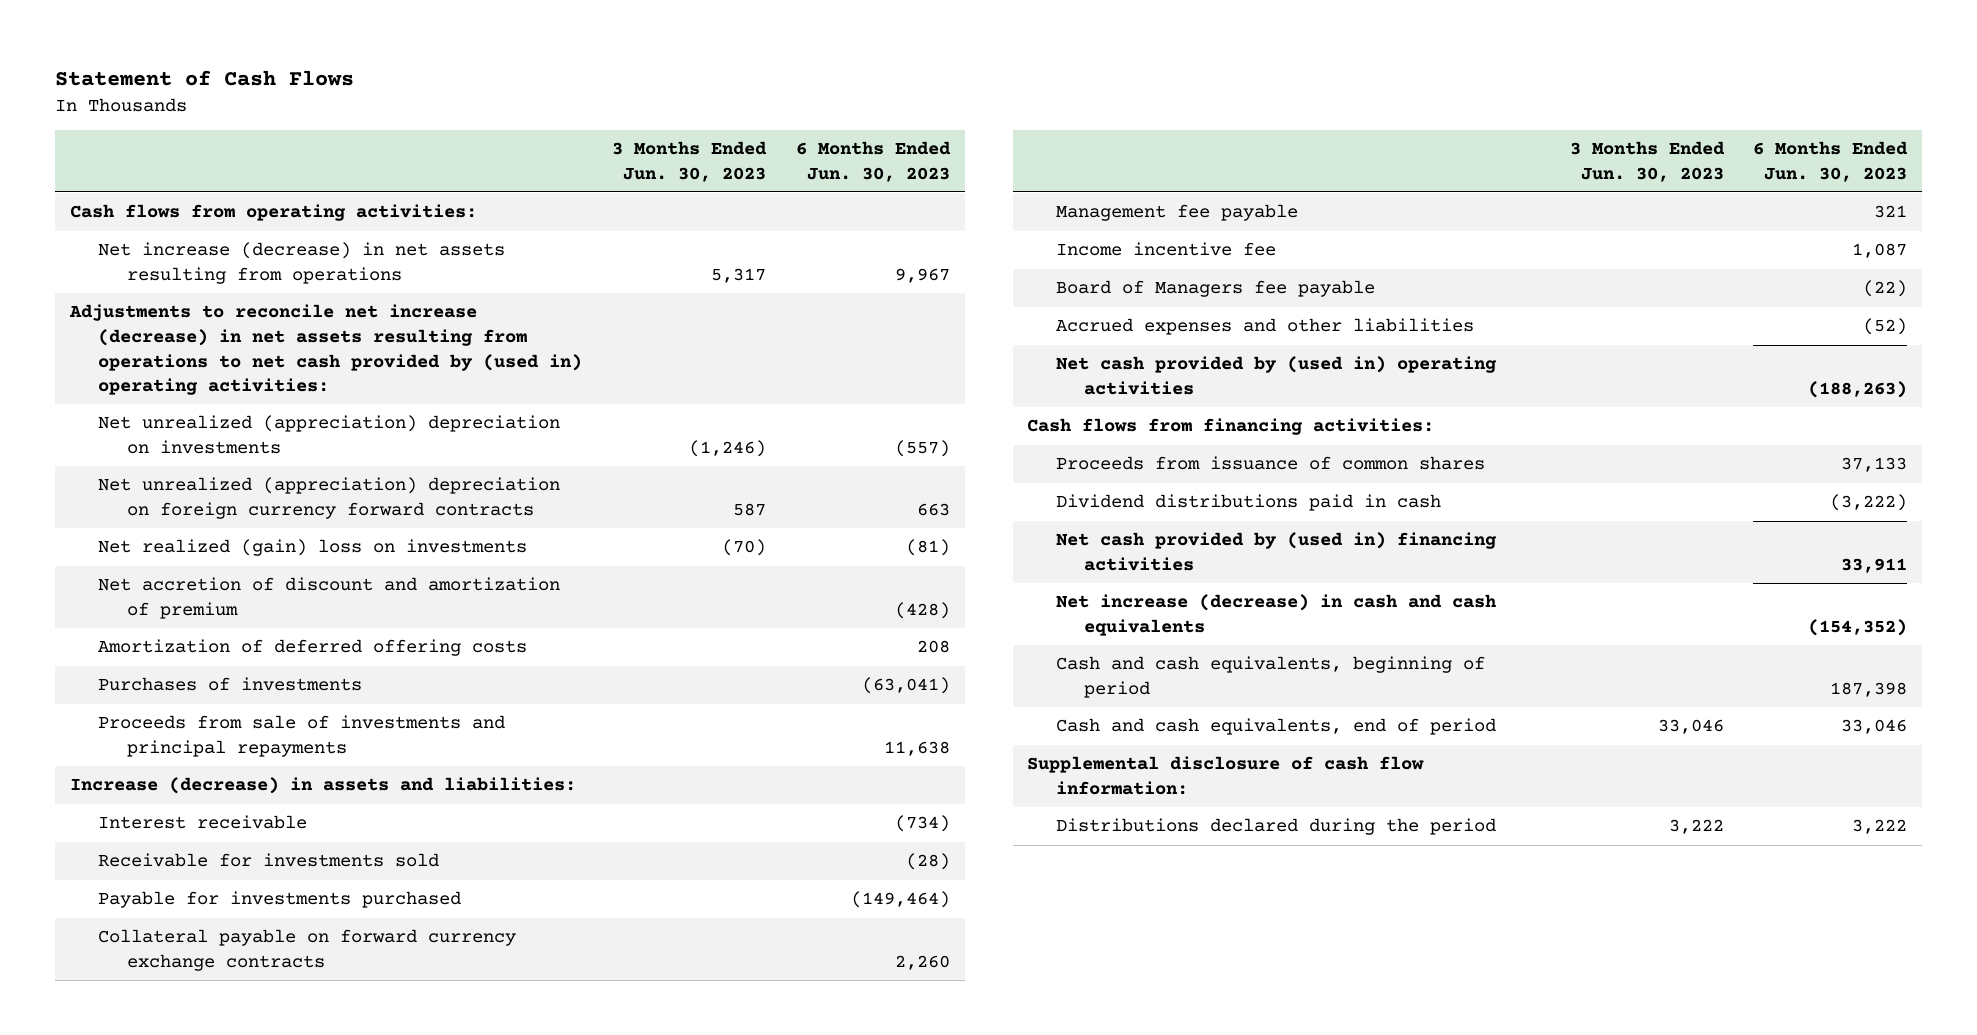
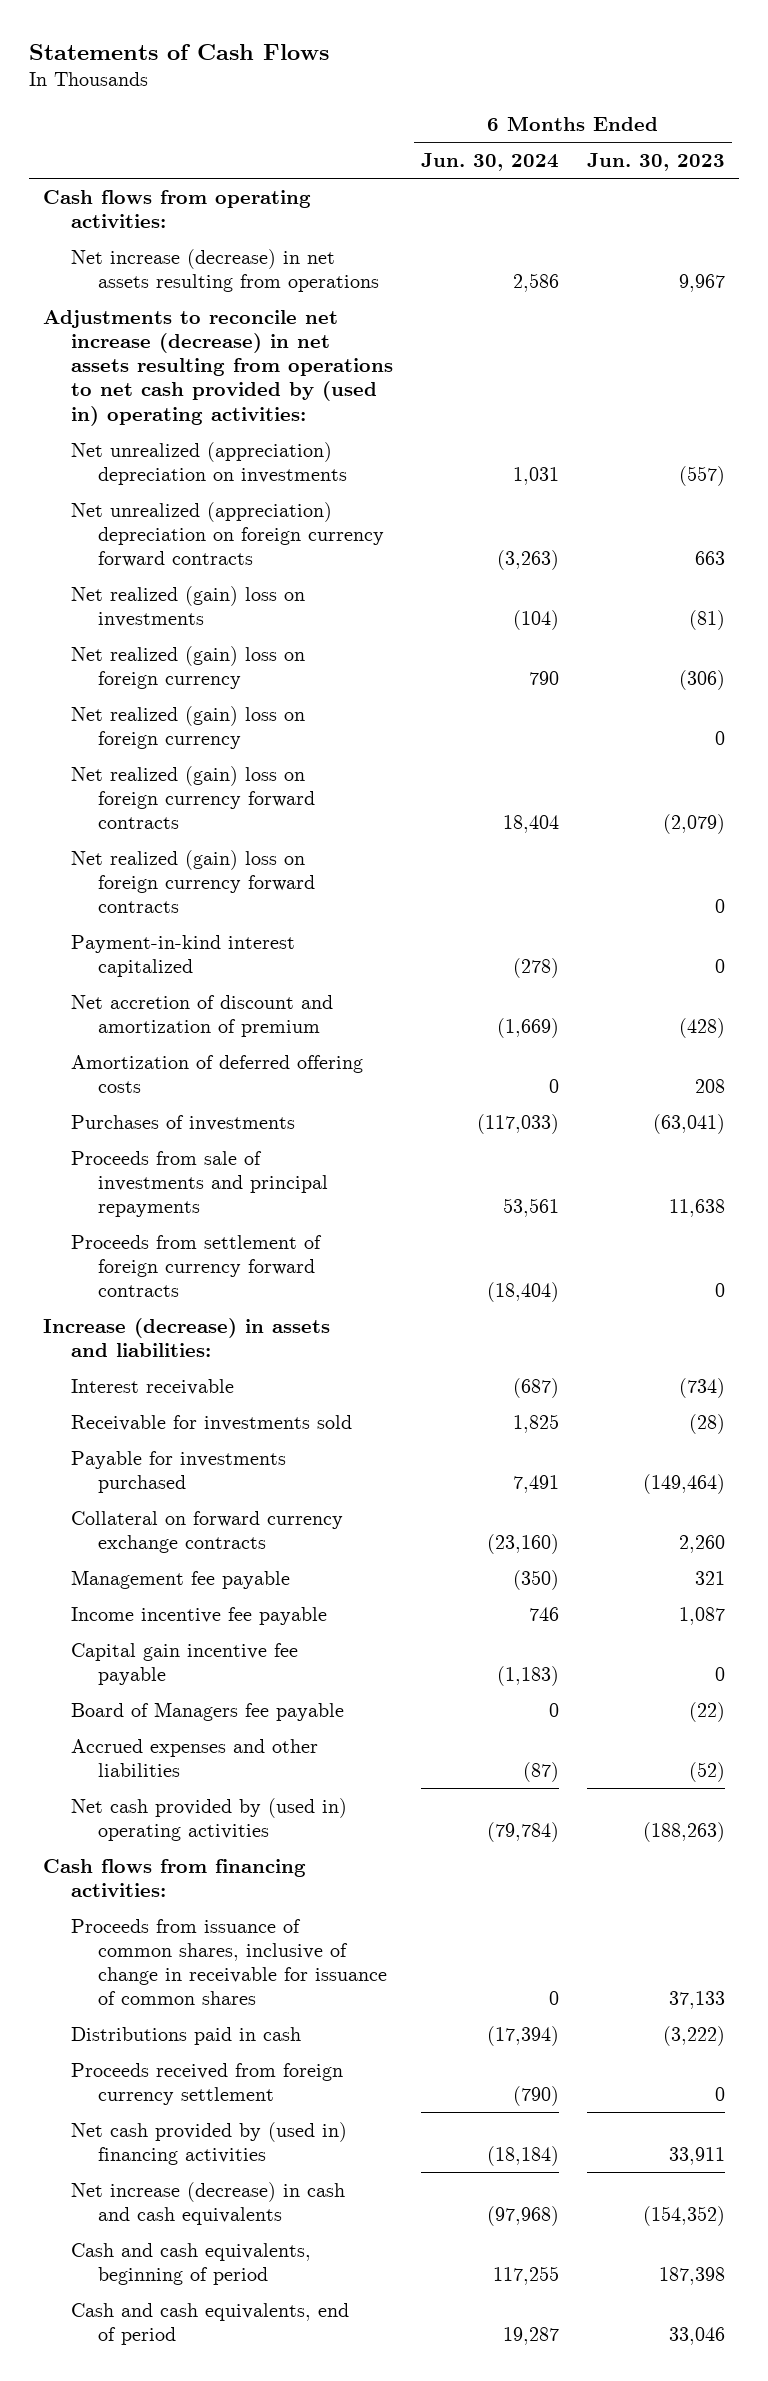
- Statement of Cash Flows
+ Statements of Cash Flows
- | 3 Months Ended Jun. 30, 2023 | 6 Months Ended Jun. 30, 2023
+ | 6 Months Ended Jun. 30, 2024 | 6 Months Ended Jun. 30, 2023
+ Net realized (gain) loss on foreign currency | 790 | (306)
+ Net realized (gain) loss on foreign currency | | 0
+ Net realized (gain) loss on foreign currency forward contracts | 18,404 | (2,079)
+ Net realized (gain) loss on foreign currency forward contracts | | 0
+ Payment-in-kind interest capitalized | (278) | 0
+ Proceeds from settlement of foreign currency forward contracts | (18,404) | 0
- Collateral payable on forward currency exchange contracts | | 2,260
+ Collateral on forward currency exchange contracts | (23,160) | 2,260
- Income incentive fee | | 1,087
+ Income incentive fee payable | 746 | 1,087
+ Capital gain incentive fee payable | (1,183) | 0
- Proceeds from issuance of common shares | | 37,133
- Dividend distributions paid in cash | | (3,222)
+ Proceeds from issuance of common shares, inclusive of change in receivable for issuance of common shares | 0 | 37,133
+ Distributions paid in cash | (17,394) | (3,222)
+ Proceeds received from foreign currency settlement | (790) | 0
- Supplemental disclosure of cash flow information:
- Distributions declared during the period | 3,222 | 3,222

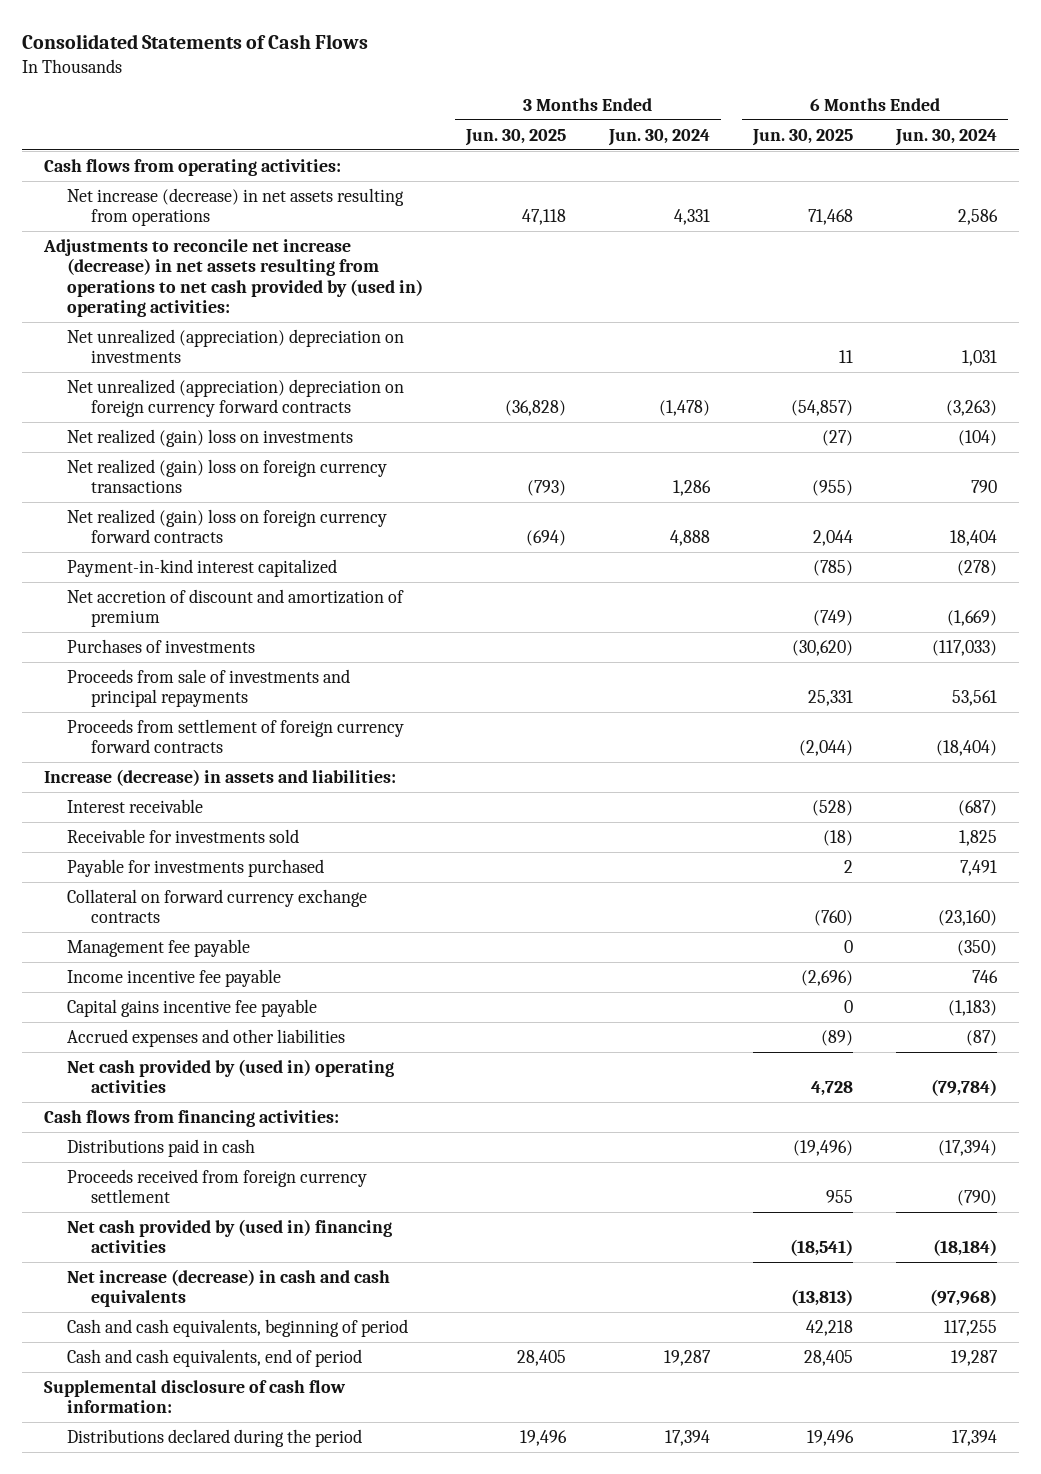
- Statements of Cash Flows
+ Consolidated Statements of Cash Flows
- | 6 Months Ended Jun. 30, 2024 | 6 Months Ended Jun. 30, 2023
+ | 3 Months Ended Jun. 30, 2025 | 3 Months Ended Jun. 30, 2024 | 6 Months Ended Jun. 30, 2025 | 6 Months Ended Jun. 30, 2024
- Net realized (gain) loss on foreign currency | 790 | (306)
- Net realized (gain) loss on foreign currency | | 0
+ Net realized (gain) loss on foreign currency transactions | (793) | 1,286 | (955) | 790
- Net realized (gain) loss on foreign currency forward contracts | | 0
- Amortization of deferred offering costs | 0 | 208
- Capital gain incentive fee payable | (1,183) | 0
- Board of Managers fee payable | 0 | (22)
+ Capital gains incentive fee payable | | | 0 | (1,183)
- Proceeds from issuance of common shares, inclusive of change in receivable for issuance of common shares | 0 | 37,133
+ Supplemental disclosure of cash flow information:
+ Distributions declared during the period | 19,496 | 17,394 | 19,496 | 17,394

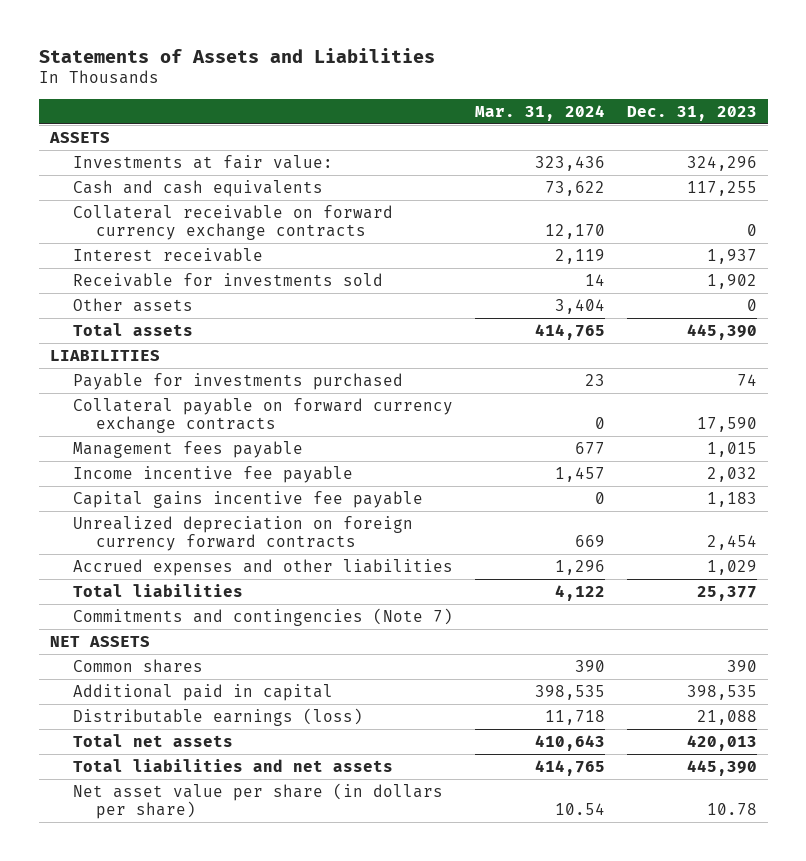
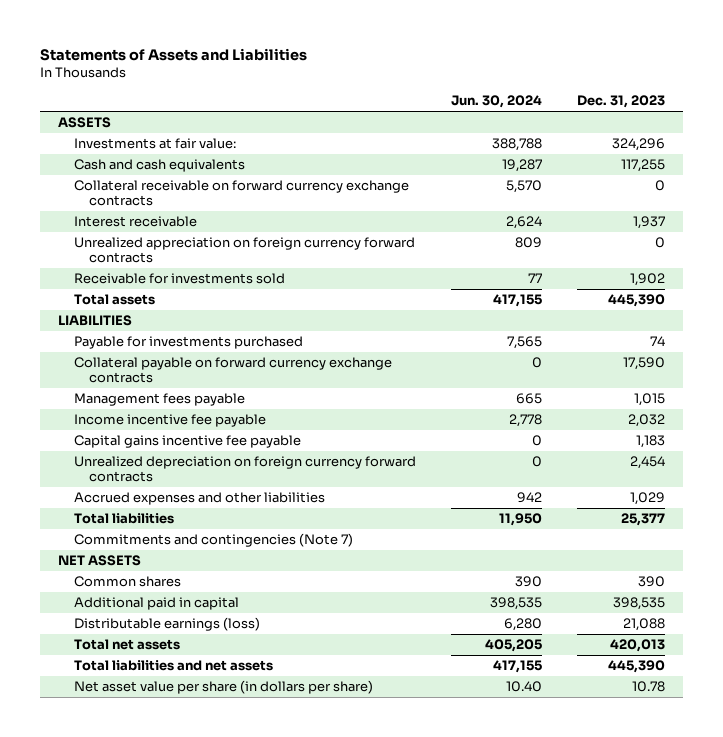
- | Mar. 31, 2024 | Dec. 31, 2023
+ | Jun. 30, 2024 | Dec. 31, 2023
+ Unrealized appreciation on foreign currency forward contracts | 809 | 0
- Other assets | 3,404 | 0

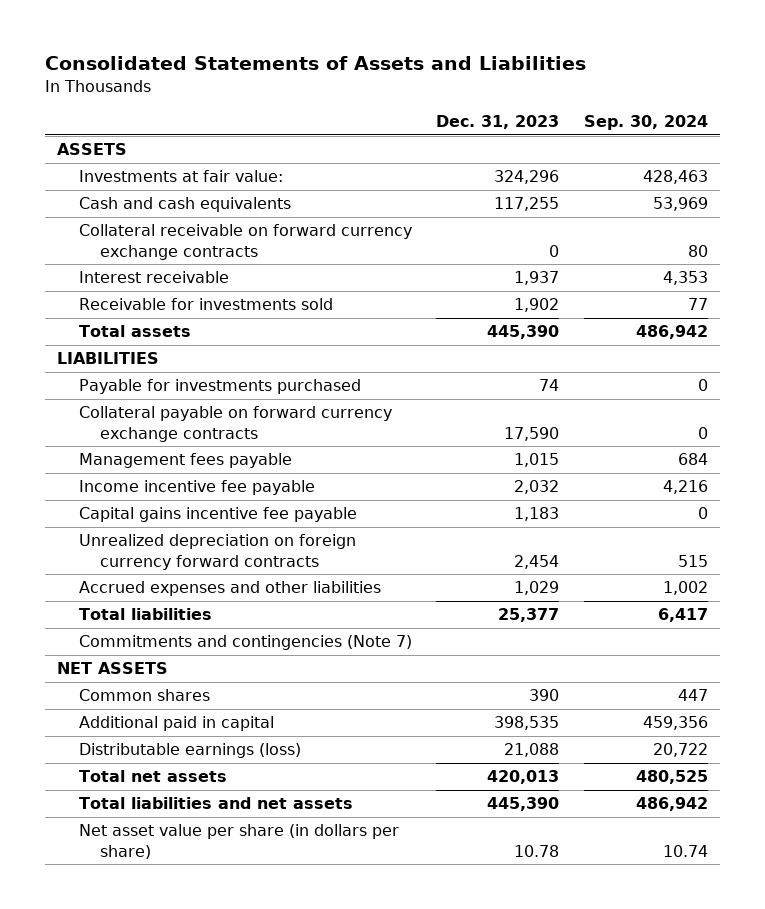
- Statements of Assets and Liabilities
+ Consolidated Statements of Assets and Liabilities
- | Jun. 30, 2024 | Dec. 31, 2023
+ | Dec. 31, 2023 | Sep. 30, 2024
- Unrealized appreciation on foreign currency forward contracts | 809 | 0

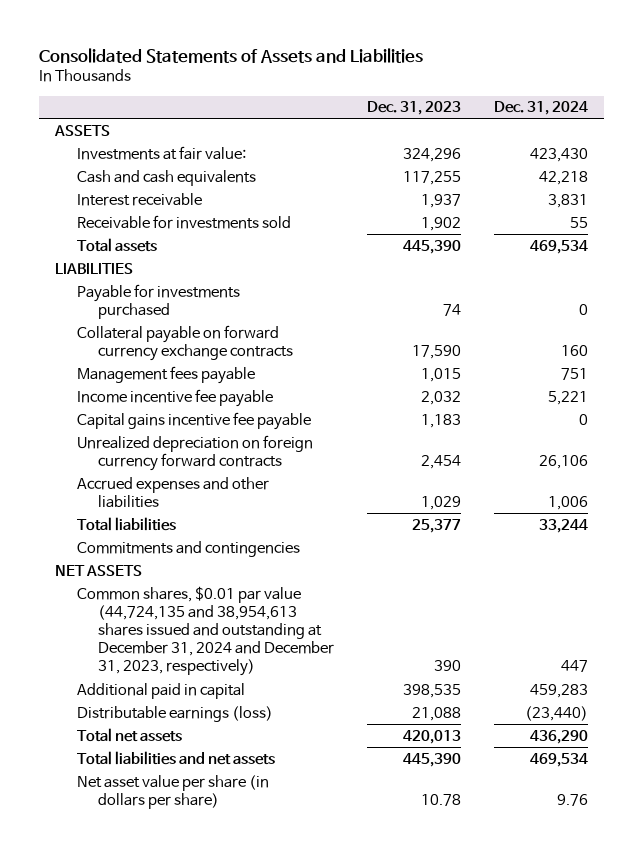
- | Dec. 31, 2023 | Sep. 30, 2024
+ | Dec. 31, 2023 | Dec. 31, 2024
- Collateral receivable on forward currency exchange contracts | 0 | 80
- Commitments and contingencies (Note 7)
+ Commitments and contingencies
- Common shares | 390 | 447
+ Common shares, $0.01 par value (44,724,135 and 38,954,613 shares issued and outstanding at December 31, 2024 and December 31, 2023, respectively) | 390 | 447

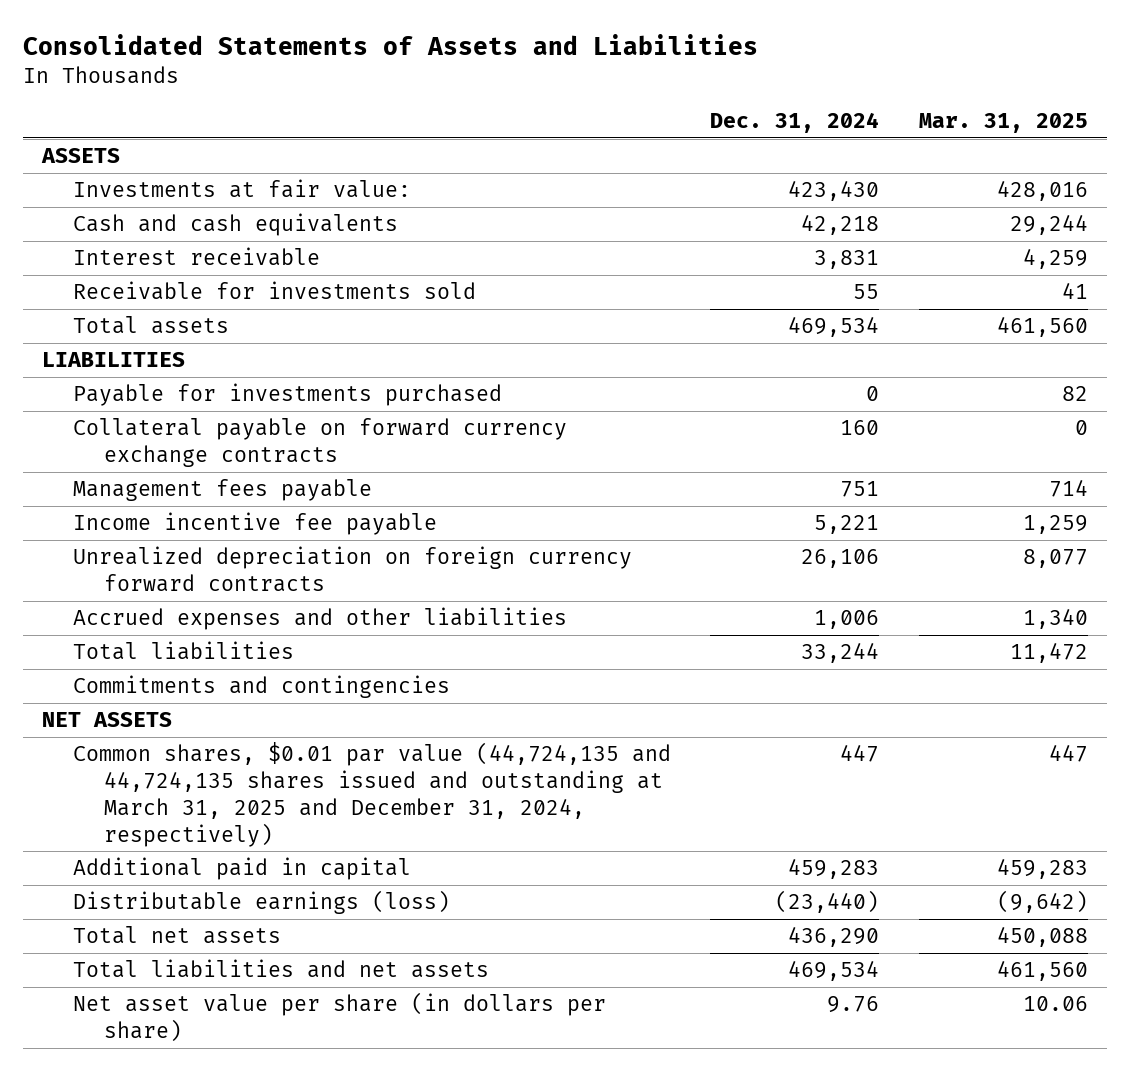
- | Dec. 31, 2023 | Dec. 31, 2024
+ | Dec. 31, 2024 | Mar. 31, 2025
- Capital gains incentive fee payable | 1,183 | 0
- Common shares, $0.01 par value (44,724,135 and 38,954,613 shares issued and outstanding at December 31, 2024 and December 31, 2023, respectively) | 390 | 447
+ Common shares, $0.01 par value (44,724,135 and 44,724,135 shares issued and outstanding at March 31, 2025 and December 31, 2024, respectively) | 447 | 447

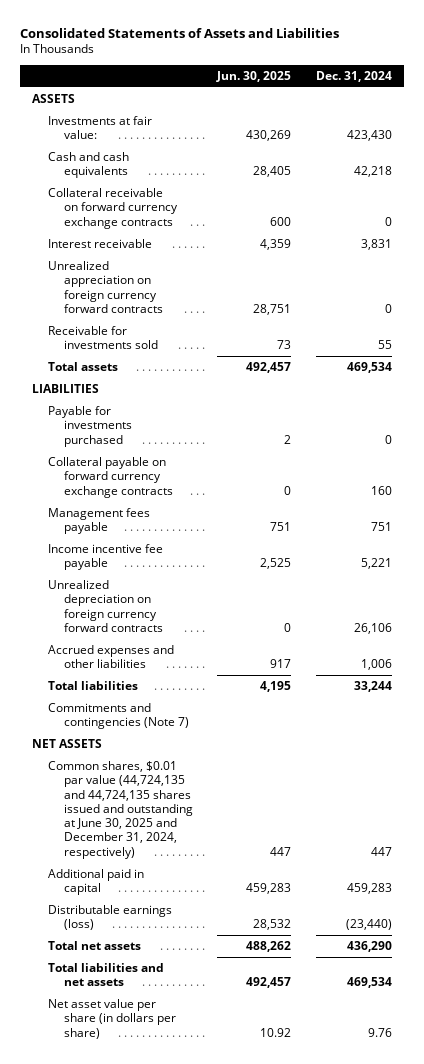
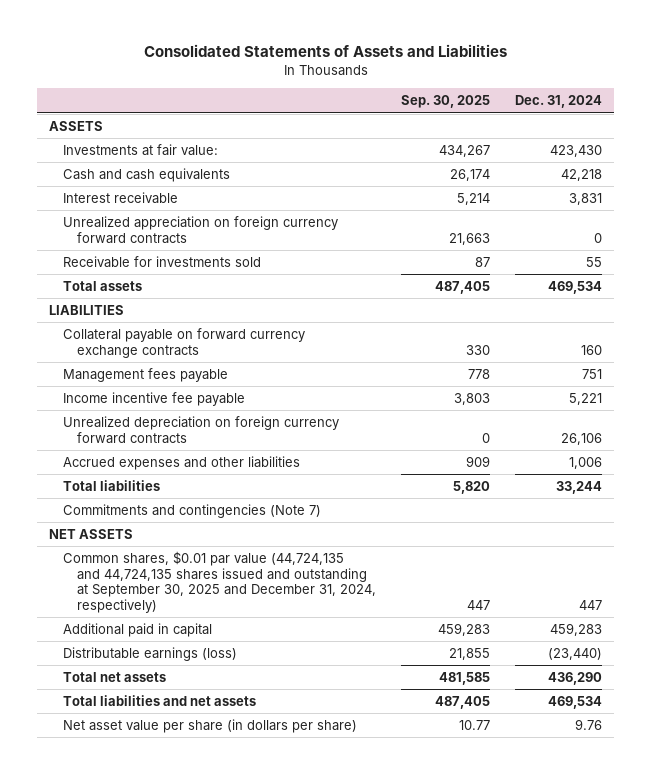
- | Jun. 30, 2025 | Dec. 31, 2024
+ | Sep. 30, 2025 | Dec. 31, 2024
- Collateral receivable on forward currency exchange contracts | 600 | 0
- Payable for investments purchased | 2 | 0
- Common shares, $0.01 par value (44,724,135 and 44,724,135 shares issued and outstanding at June 30, 2025 and December 31, 2024, respectively) | 447 | 447
+ Common shares, $0.01 par value (44,724,135 and 44,724,135 shares issued and outstanding at September 30, 2025 and December 31, 2024, respectively) | 447 | 447

